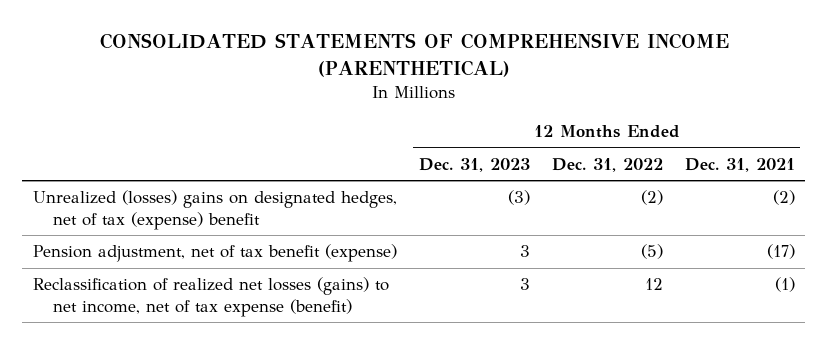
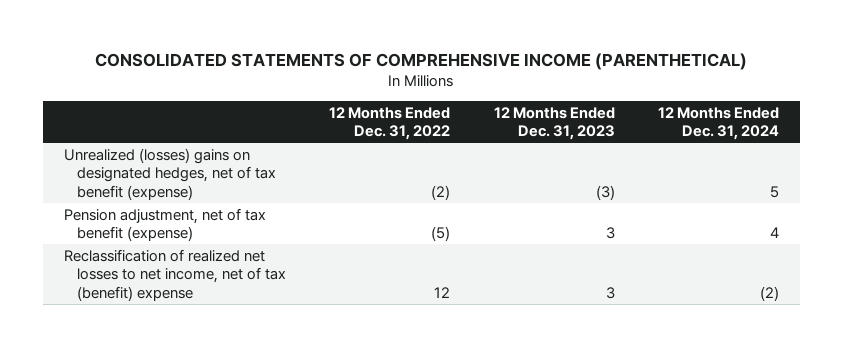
- | 12 Months Ended Dec. 31, 2023 | 12 Months Ended Dec. 31, 2022 | 12 Months Ended Dec. 31, 2021
+ | 12 Months Ended Dec. 31, 2022 | 12 Months Ended Dec. 31, 2023 | 12 Months Ended Dec. 31, 2024
- Unrealized (losses) gains on designated hedges, net of tax (expense) benefit | (3) | (2) | (2)
+ Unrealized (losses) gains on designated hedges, net of tax benefit (expense) | (2) | (3) | 5
- Reclassification of realized net losses (gains) to net income, net of tax expense (benefit) | 3 | 12 | (1)
+ Reclassification of realized net losses to net income, net of tax (benefit) expense | 12 | 3 | (2)

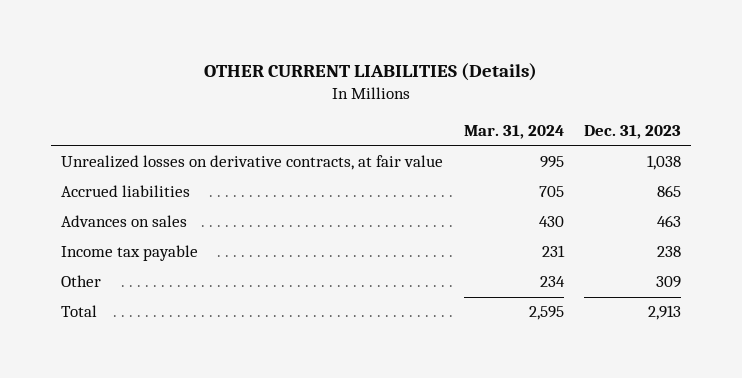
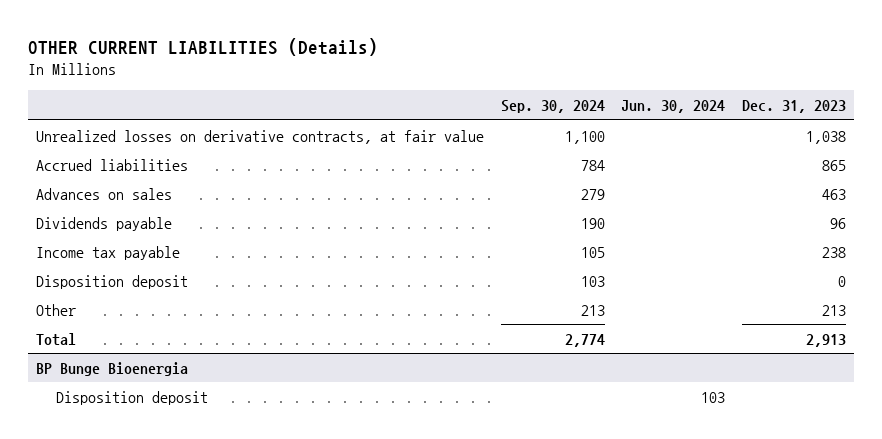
- | Mar. 31, 2024 | Dec. 31, 2023
+ | Sep. 30, 2024 | Jun. 30, 2024 | Dec. 31, 2023
+ Dividends payable | 190 | | 96
- Other | 234 | 309
+ Disposition deposit | 103 | | 0
+ Other | 213 | | 213
+ BP Bunge Bioenergia
+ Disposition deposit | | 103 |

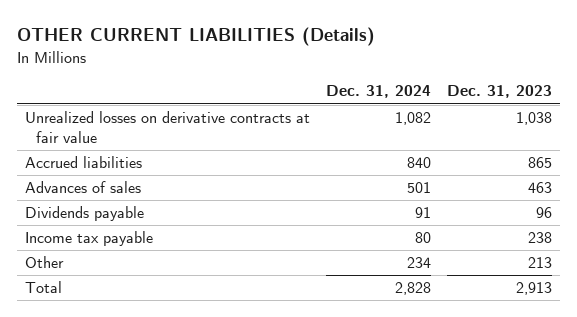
- | Sep. 30, 2024 | Jun. 30, 2024 | Dec. 31, 2023
+ | Dec. 31, 2024 | Dec. 31, 2023
- Unrealized losses on derivative contracts, at fair value | 1,100 | | 1,038
+ Unrealized losses on derivative contracts at fair value | 1,082 | 1,038
- Advances on sales | 279 | | 463
+ Advances of sales | 501 | 463
- Disposition deposit | 103 | | 0
- BP Bunge Bioenergia
- Disposition deposit | | 103 |

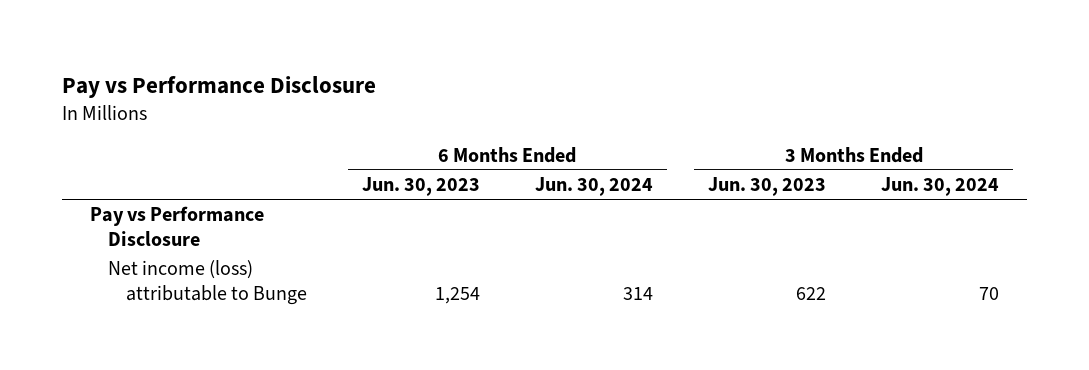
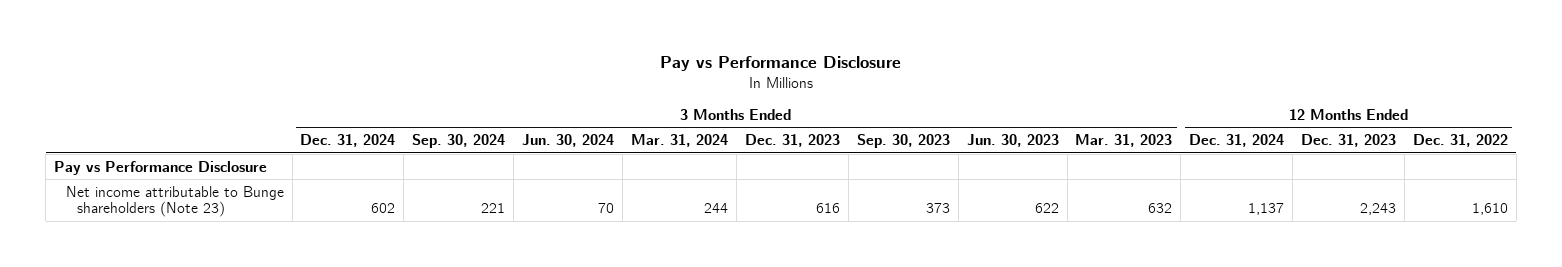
- | 6 Months Ended Jun. 30, 2023 | 6 Months Ended Jun. 30, 2024 | 3 Months Ended Jun. 30, 2023 | 3 Months Ended Jun. 30, 2024
+ | 3 Months Ended Dec. 31, 2024 | 3 Months Ended Sep. 30, 2024 | 3 Months Ended Jun. 30, 2024 | 3 Months Ended Mar. 31, 2024 | 3 Months Ended Dec. 31, 2023 | 3 Months Ended Sep. 30, 2023 | 3 Months Ended Jun. 30, 2023 | 3 Months Ended Mar. 31, 2023 | 12 Months Ended Dec. 31, 2024 | 12 Months Ended Dec. 31, 2023 | 12 Months Ended Dec. 31, 2022
- Net income (loss) attributable to Bunge | 1,254 | 314 | 622 | 70
+ Net income attributable to Bunge shareholders (Note 23) | 602 | 221 | 70 | 244 | 616 | 373 | 622 | 632 | 1,137 | 2,243 | 1,610

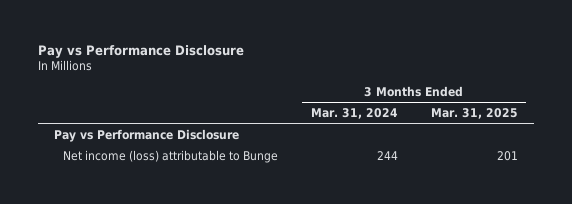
- | 3 Months Ended Dec. 31, 2024 | 3 Months Ended Sep. 30, 2024 | 3 Months Ended Jun. 30, 2024 | 3 Months Ended Mar. 31, 2024 | 3 Months Ended Dec. 31, 2023 | 3 Months Ended Sep. 30, 2023 | 3 Months Ended Jun. 30, 2023 | 3 Months Ended Mar. 31, 2023 | 12 Months Ended Dec. 31, 2024 | 12 Months Ended Dec. 31, 2023 | 12 Months Ended Dec. 31, 2022
+ | 3 Months Ended Mar. 31, 2024 | 3 Months Ended Mar. 31, 2025
- Net income attributable to Bunge shareholders (Note 23) | 602 | 221 | 70 | 244 | 616 | 373 | 622 | 632 | 1,137 | 2,243 | 1,610
+ Net income (loss) attributable to Bunge | 244 | 201

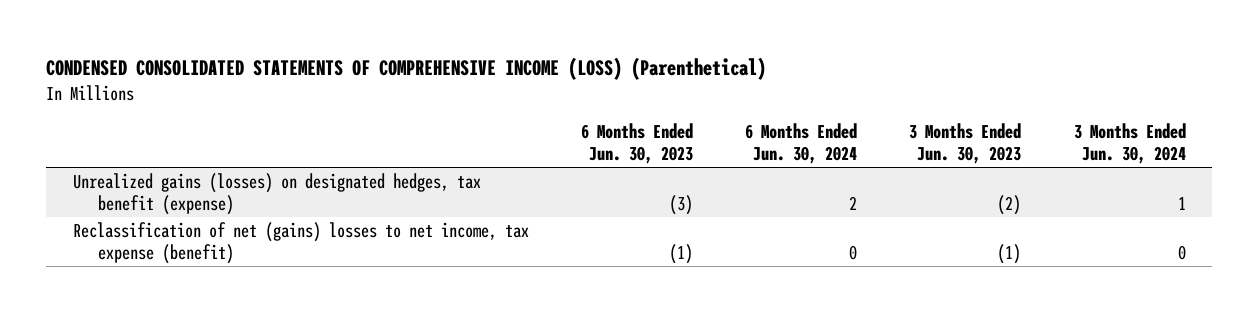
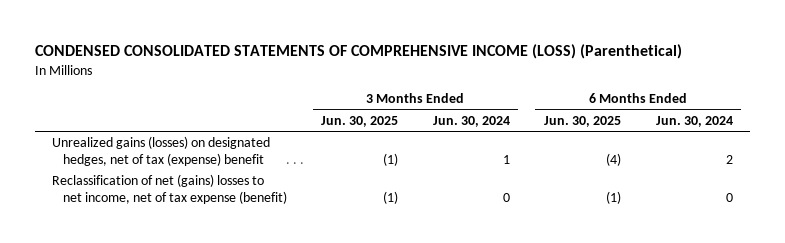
- | 6 Months Ended Jun. 30, 2023 | 6 Months Ended Jun. 30, 2024 | 3 Months Ended Jun. 30, 2023 | 3 Months Ended Jun. 30, 2024
+ | 3 Months Ended Jun. 30, 2025 | 3 Months Ended Jun. 30, 2024 | 6 Months Ended Jun. 30, 2025 | 6 Months Ended Jun. 30, 2024
- Unrealized gains (losses) on designated hedges, tax benefit (expense) | (3) | 2 | (2) | 1
- Reclassification of net (gains) losses to net income, tax expense (benefit) | (1) | 0 | (1) | 0
+ Unrealized gains (losses) on designated hedges, net of tax (expense) benefit | (1) | 1 | (4) | 2
+ Reclassification of net (gains) losses to net income, net of tax expense (benefit) | (1) | 0 | (1) | 0

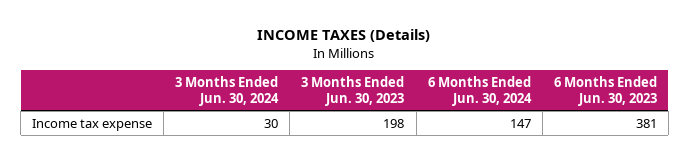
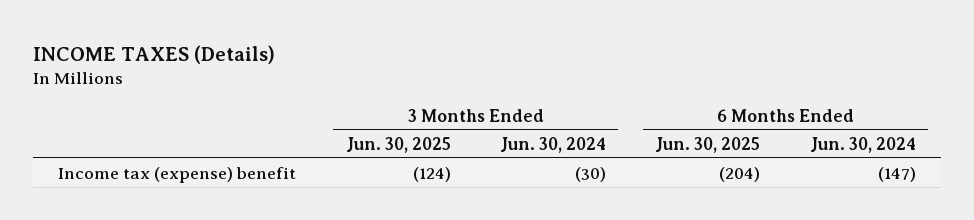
- | 3 Months Ended Jun. 30, 2024 | 3 Months Ended Jun. 30, 2023 | 6 Months Ended Jun. 30, 2024 | 6 Months Ended Jun. 30, 2023
+ | 3 Months Ended Jun. 30, 2025 | 3 Months Ended Jun. 30, 2024 | 6 Months Ended Jun. 30, 2025 | 6 Months Ended Jun. 30, 2024
- Income tax expense | 30 | 198 | 147 | 381
+ Income tax (expense) benefit | (124) | (30) | (204) | (147)

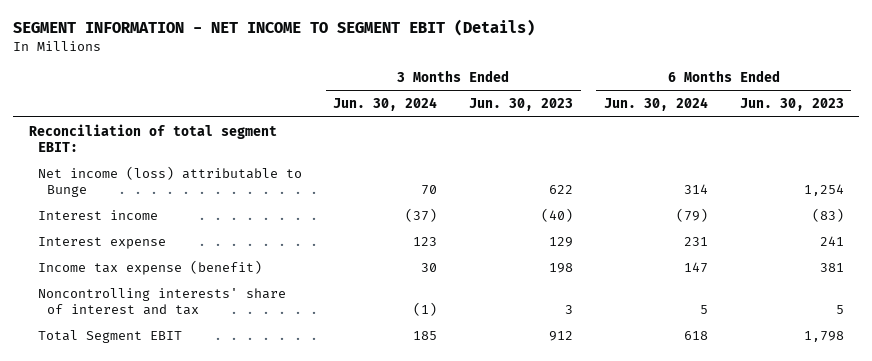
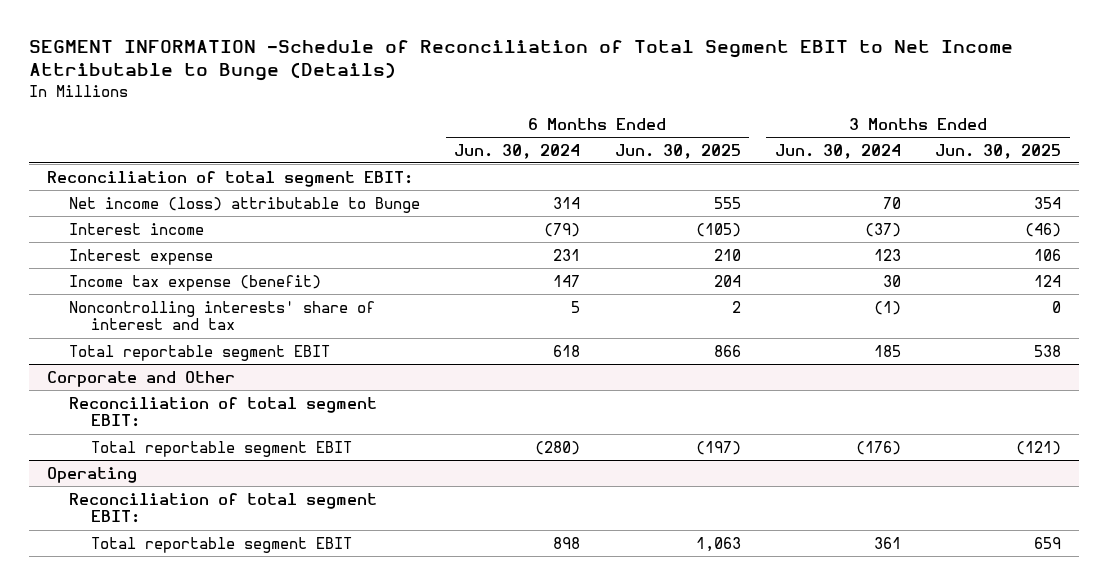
- SEGMENT INFORMATION - NET INCOME TO SEGMENT EBIT (Details)
+ SEGMENT INFORMATION -Schedule of Reconciliation of Total Segment EBIT to Net Income Attributable to Bunge (Details)
- | 3 Months Ended Jun. 30, 2024 | 3 Months Ended Jun. 30, 2023 | 6 Months Ended Jun. 30, 2024 | 6 Months Ended Jun. 30, 2023
+ | 6 Months Ended Jun. 30, 2024 | 6 Months Ended Jun. 30, 2025 | 3 Months Ended Jun. 30, 2024 | 3 Months Ended Jun. 30, 2025
- Total Segment EBIT | 185 | 912 | 618 | 1,798
+ Total reportable segment EBIT | 618 | 866 | 185 | 538
+ Corporate and Other
+ Reconciliation of total segment EBIT:
+ Total reportable segment EBIT | (280) | (197) | (176) | (121)
+ Operating
+ Reconciliation of total segment EBIT:
+ Total reportable segment EBIT | 898 | 1,063 | 361 | 659

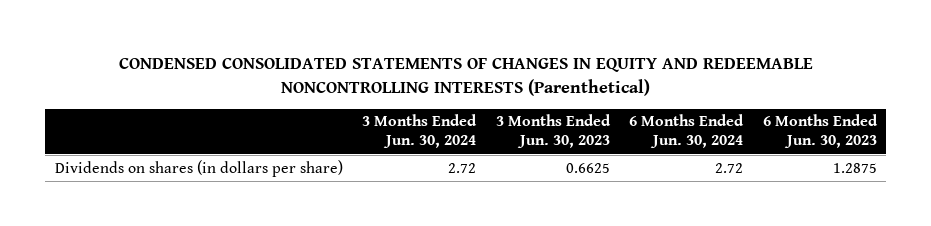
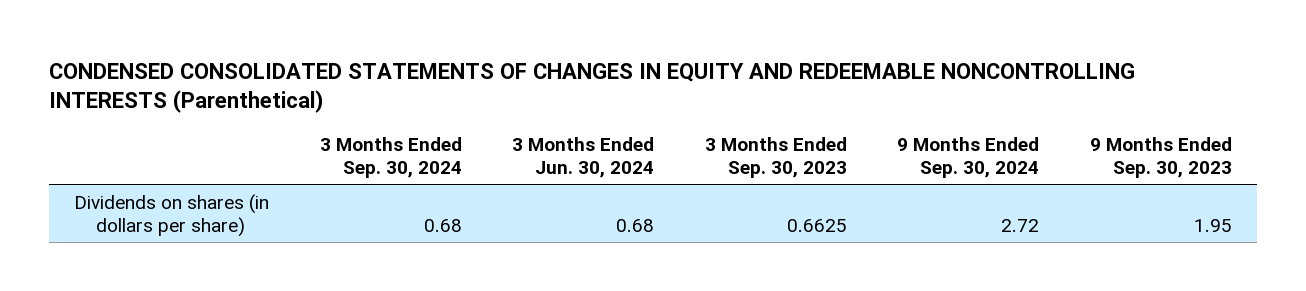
- | 3 Months Ended Jun. 30, 2024 | 3 Months Ended Jun. 30, 2023 | 6 Months Ended Jun. 30, 2024 | 6 Months Ended Jun. 30, 2023
+ | 3 Months Ended Sep. 30, 2024 | 3 Months Ended Jun. 30, 2024 | 3 Months Ended Sep. 30, 2023 | 9 Months Ended Sep. 30, 2024 | 9 Months Ended Sep. 30, 2023
- Dividends on shares (in dollars per share) | 2.72 | 0.6625 | 2.72 | 1.2875
+ Dividends on shares (in dollars per share) | 0.68 | 0.68 | 0.6625 | 2.72 | 1.95

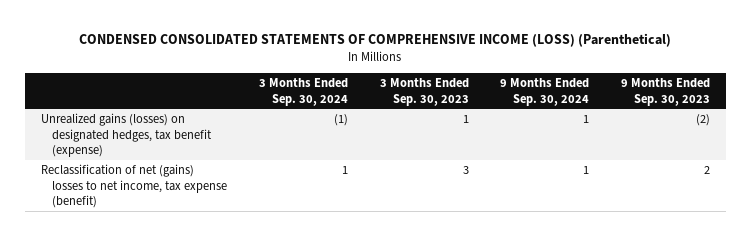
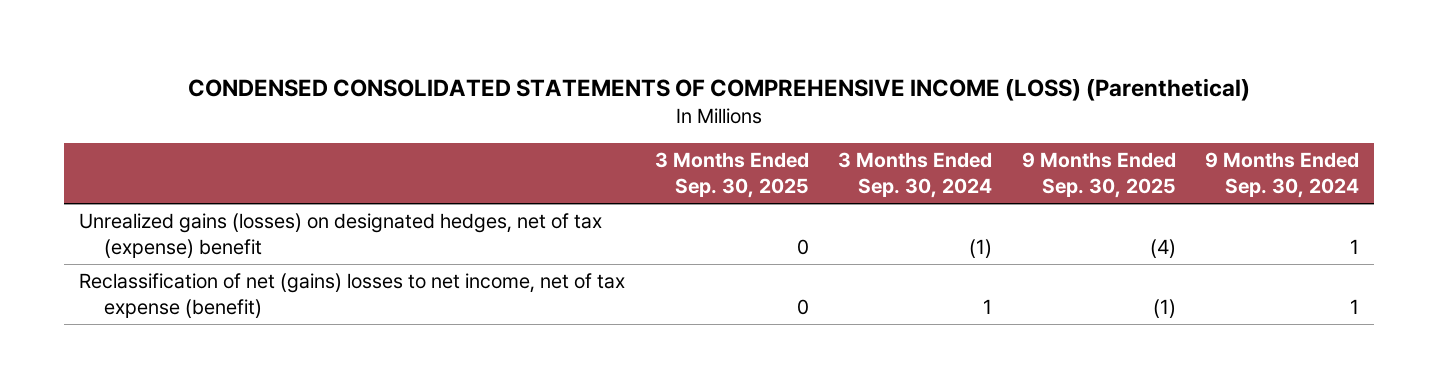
- | 3 Months Ended Sep. 30, 2024 | 3 Months Ended Sep. 30, 2023 | 9 Months Ended Sep. 30, 2024 | 9 Months Ended Sep. 30, 2023
+ | 3 Months Ended Sep. 30, 2025 | 3 Months Ended Sep. 30, 2024 | 9 Months Ended Sep. 30, 2025 | 9 Months Ended Sep. 30, 2024
- Unrealized gains (losses) on designated hedges, tax benefit (expense) | (1) | 1 | 1 | (2)
- Reclassification of net (gains) losses to net income, tax expense (benefit) | 1 | 3 | 1 | 2
+ Unrealized gains (losses) on designated hedges, net of tax (expense) benefit | 0 | (1) | (4) | 1
+ Reclassification of net (gains) losses to net income, net of tax expense (benefit) | 0 | 1 | (1) | 1

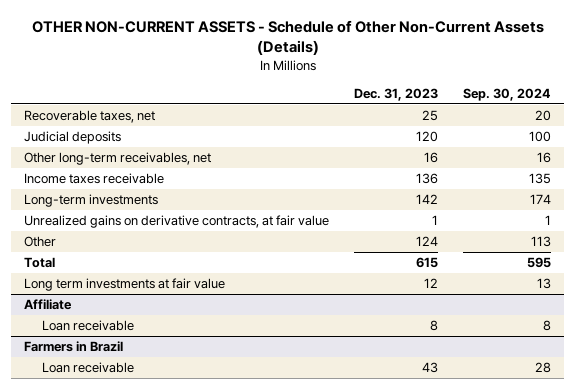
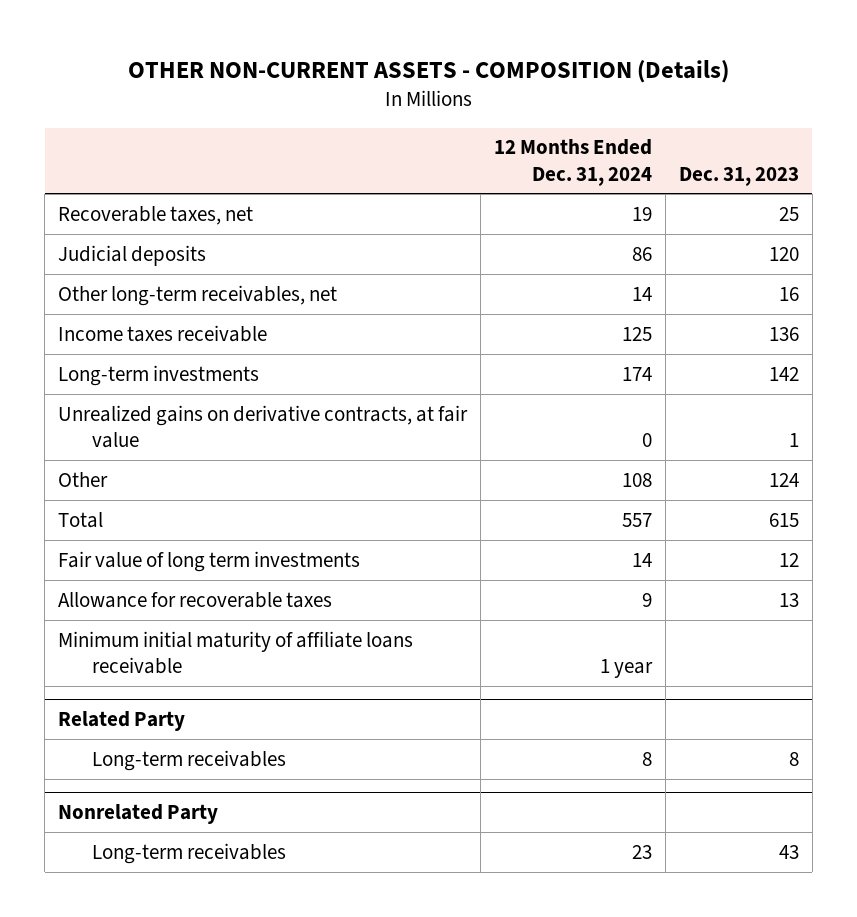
- OTHER NON-CURRENT ASSETS - Schedule of Other Non-Current Assets (Details)
+ OTHER NON-CURRENT ASSETS - COMPOSITION (Details)
- | Dec. 31, 2023 | Sep. 30, 2024
+ | 12 Months Ended Dec. 31, 2024 | Dec. 31, 2023
- Long term investments at fair value | 12 | 13
- Affiliate
- Loan receivable | 8 | 8
- Farmers in Brazil
- Loan receivable | 43 | 28
+ Fair value of long term investments | 14 | 12
+ Allowance for recoverable taxes | 9 | 13
+ Minimum initial maturity of affiliate loans receivable | 1 year |
+ Related Party
+ Long-term receivables | 8 | 8
+ Nonrelated Party
+ Long-term receivables | 23 | 43

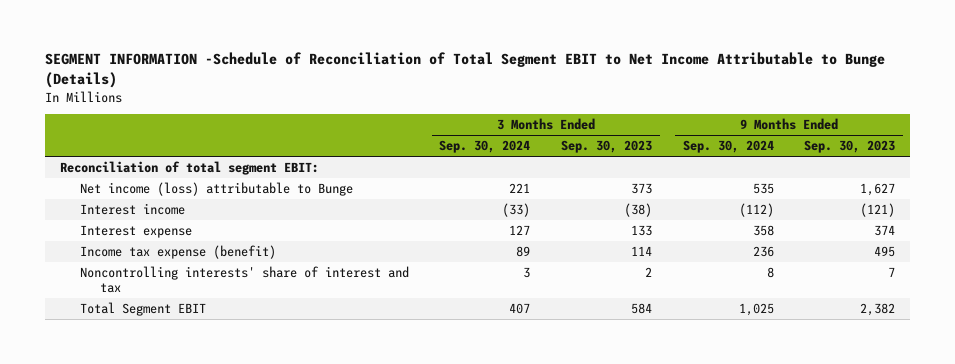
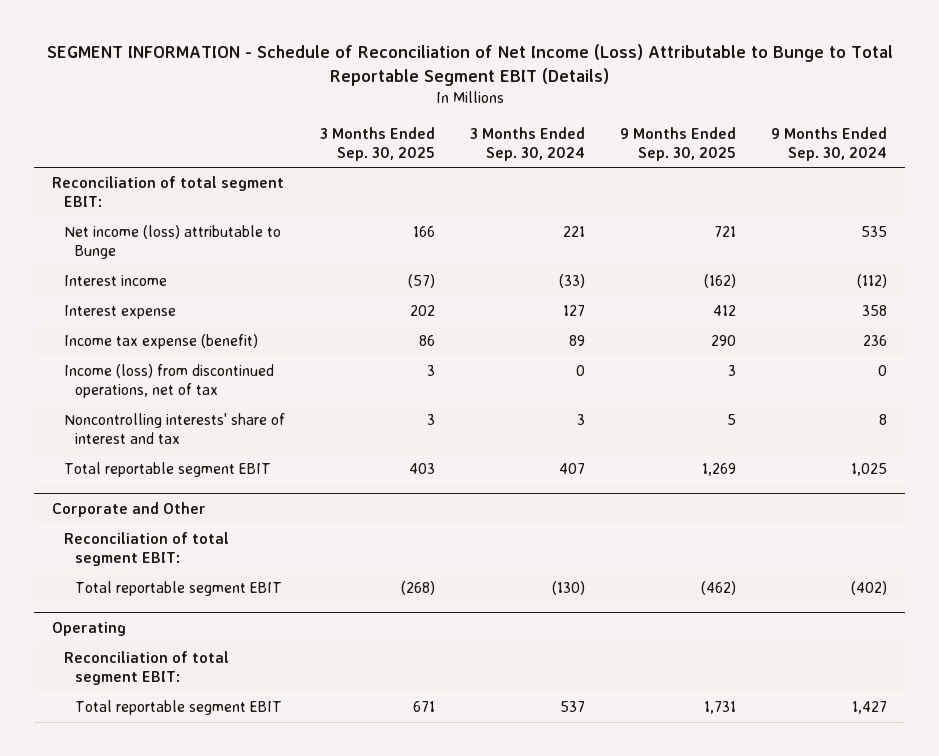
- SEGMENT INFORMATION -Schedule of Reconciliation of Total Segment EBIT to Net Income Attributable to Bunge (Details)
+ SEGMENT INFORMATION - Schedule of Reconciliation of Net Income (Loss) Attributable to Bunge to Total Reportable Segment EBIT (Details)
- | 3 Months Ended Sep. 30, 2024 | 3 Months Ended Sep. 30, 2023 | 9 Months Ended Sep. 30, 2024 | 9 Months Ended Sep. 30, 2023
+ | 3 Months Ended Sep. 30, 2025 | 3 Months Ended Sep. 30, 2024 | 9 Months Ended Sep. 30, 2025 | 9 Months Ended Sep. 30, 2024
+ Income (loss) from discontinued operations, net of tax | 3 | 0 | 3 | 0
- Total Segment EBIT | 407 | 584 | 1,025 | 2,382
+ Total reportable segment EBIT | 403 | 407 | 1,269 | 1,025
+ Corporate and Other
+ Reconciliation of total segment EBIT:
+ Total reportable segment EBIT | (268) | (130) | (462) | (402)
+ Operating
+ Reconciliation of total segment EBIT:
+ Total reportable segment EBIT | 671 | 537 | 1,731 | 1,427

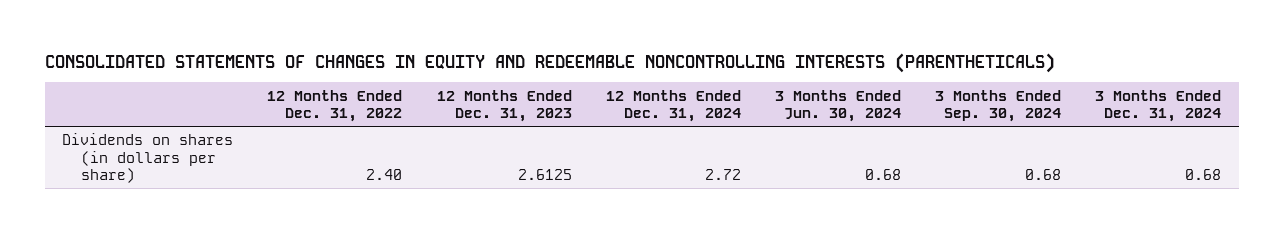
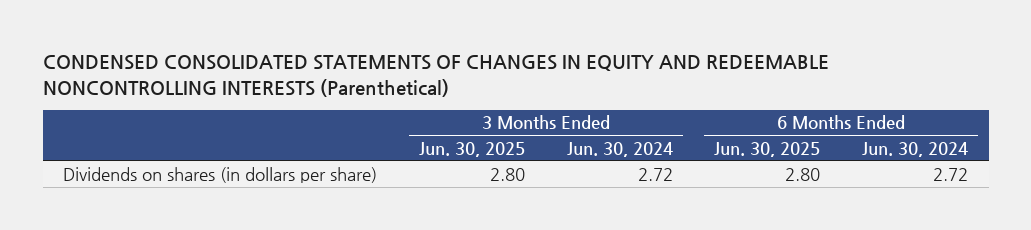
- CONSOLIDATED STATEMENTS OF CHANGES IN EQUITY AND REDEEMABLE NONCONTROLLING INTERESTS (PARENTHETICALS)
+ CONDENSED CONSOLIDATED STATEMENTS OF CHANGES IN EQUITY AND REDEEMABLE NONCONTROLLING INTERESTS (Parenthetical)
- | 12 Months Ended Dec. 31, 2022 | 12 Months Ended Dec. 31, 2023 | 12 Months Ended Dec. 31, 2024 | 3 Months Ended Jun. 30, 2024 | 3 Months Ended Sep. 30, 2024 | 3 Months Ended Dec. 31, 2024
+ | 3 Months Ended Jun. 30, 2025 | 3 Months Ended Jun. 30, 2024 | 6 Months Ended Jun. 30, 2025 | 6 Months Ended Jun. 30, 2024
- Dividends on shares (in dollars per share) | 2.40 | 2.6125 | 2.72 | 0.68 | 0.68 | 0.68
+ Dividends on shares (in dollars per share) | 2.80 | 2.72 | 2.80 | 2.72

